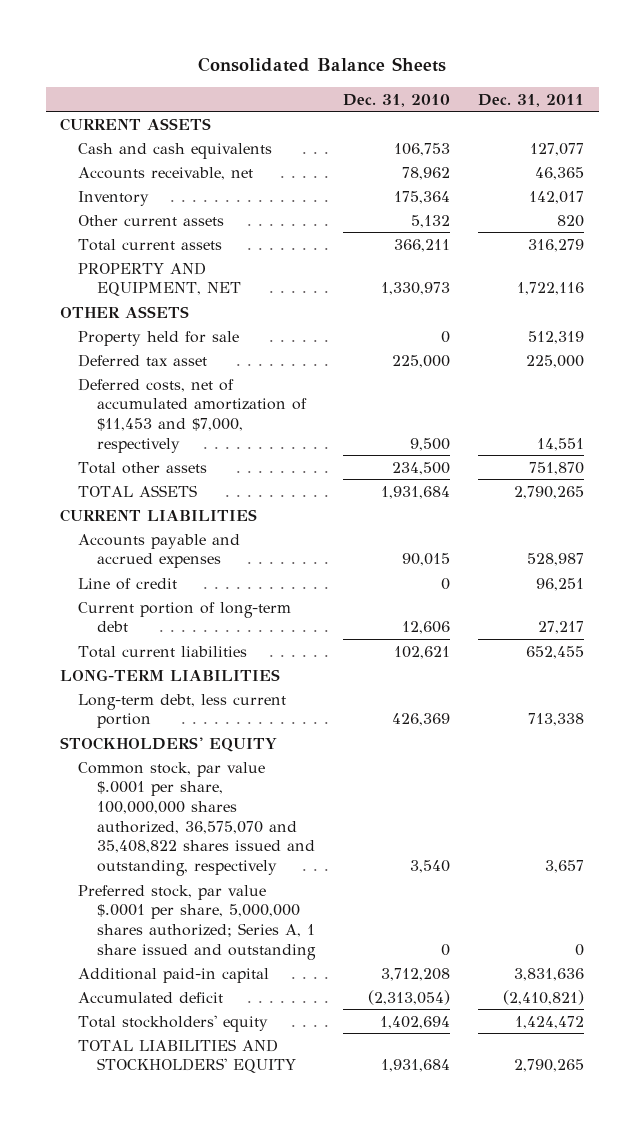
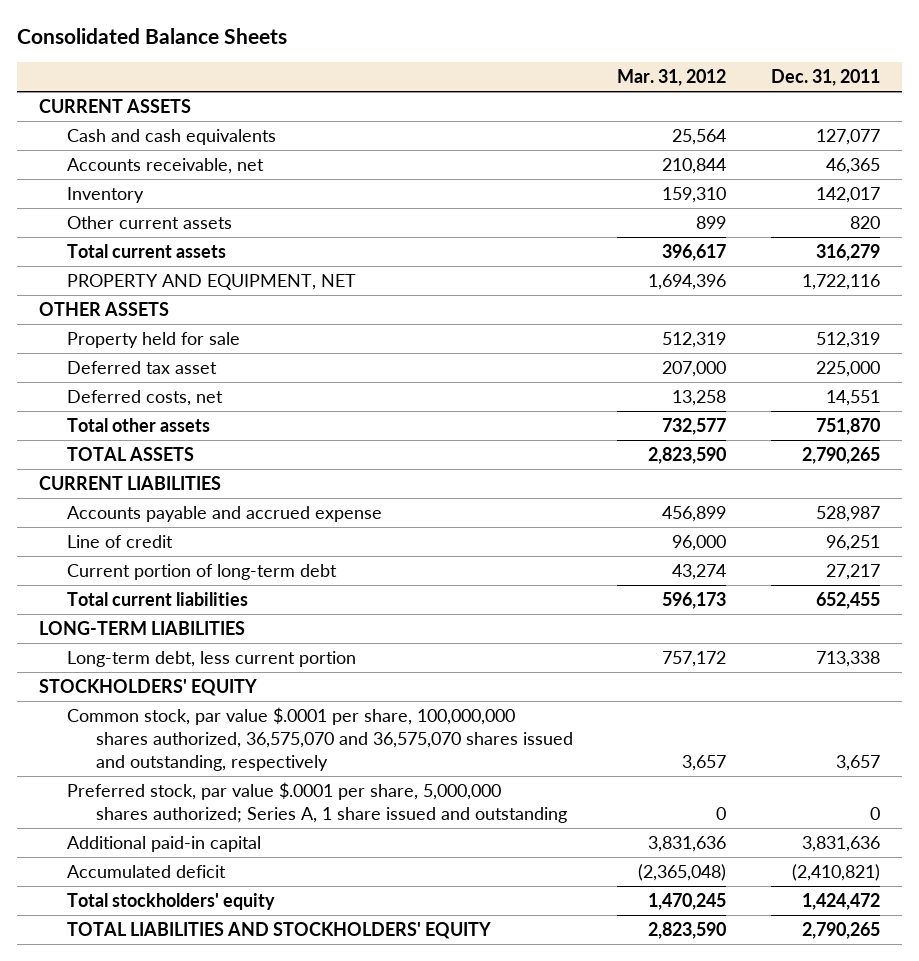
- | Dec. 31, 2010 | Dec. 31, 2011
+ | Mar. 31, 2012 | Dec. 31, 2011
- Deferred costs, net of accumulated amortization of $11,453 and $7,000, respectively | 9,500 | 14,551
+ Deferred costs, net | 13,258 | 14,551
- Accounts payable and accrued expenses | 90,015 | 528,987
+ Accounts payable and accrued expense | 456,899 | 528,987
- Common stock, par value $.0001 per share, 100,000,000 shares authorized, 36,575,070 and 35,408,822 shares issued and outstanding, respectively | 3,540 | 3,657
+ Common stock, par value $.0001 per share, 100,000,000 shares authorized, 36,575,070 and 36,575,070 shares issued and outstanding, respectively | 3,657 | 3,657

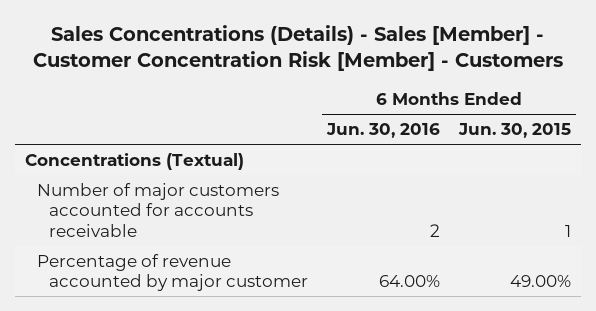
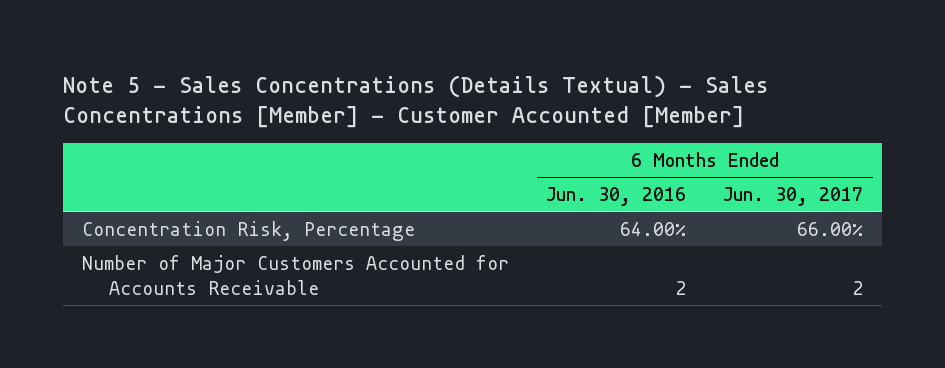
- Sales Concentrations (Details) - Sales [Member] - Customer Concentration Risk [Member] - Customers
+ Note 5 - Sales Concentrations (Details Textual) - Sales Concentrations [Member] - Customer Accounted [Member]
- | 6 Months Ended Jun. 30, 2016 | 6 Months Ended Jun. 30, 2015
+ | 6 Months Ended Jun. 30, 2016 | 6 Months Ended Jun. 30, 2017
- Concentrations (Textual)
- Number of major customers accounted for accounts receivable | 2 | 1
- Percentage of revenue accounted by major customer | 64.00% | 49.00%
+ Concentration Risk, Percentage | 64.00% | 66.00%
+ Number of Major Customers Accounted for Accounts Receivable | 2 | 2

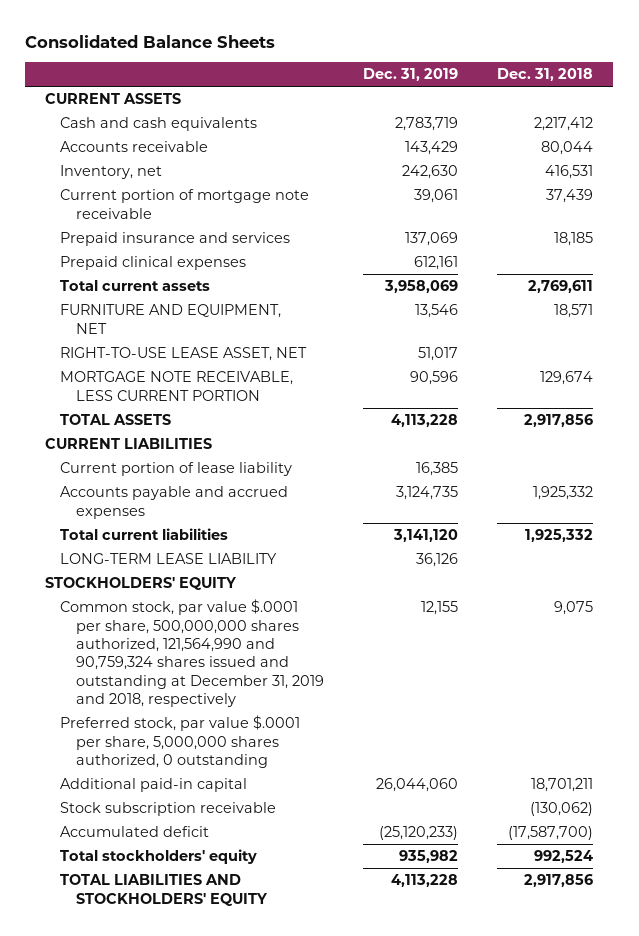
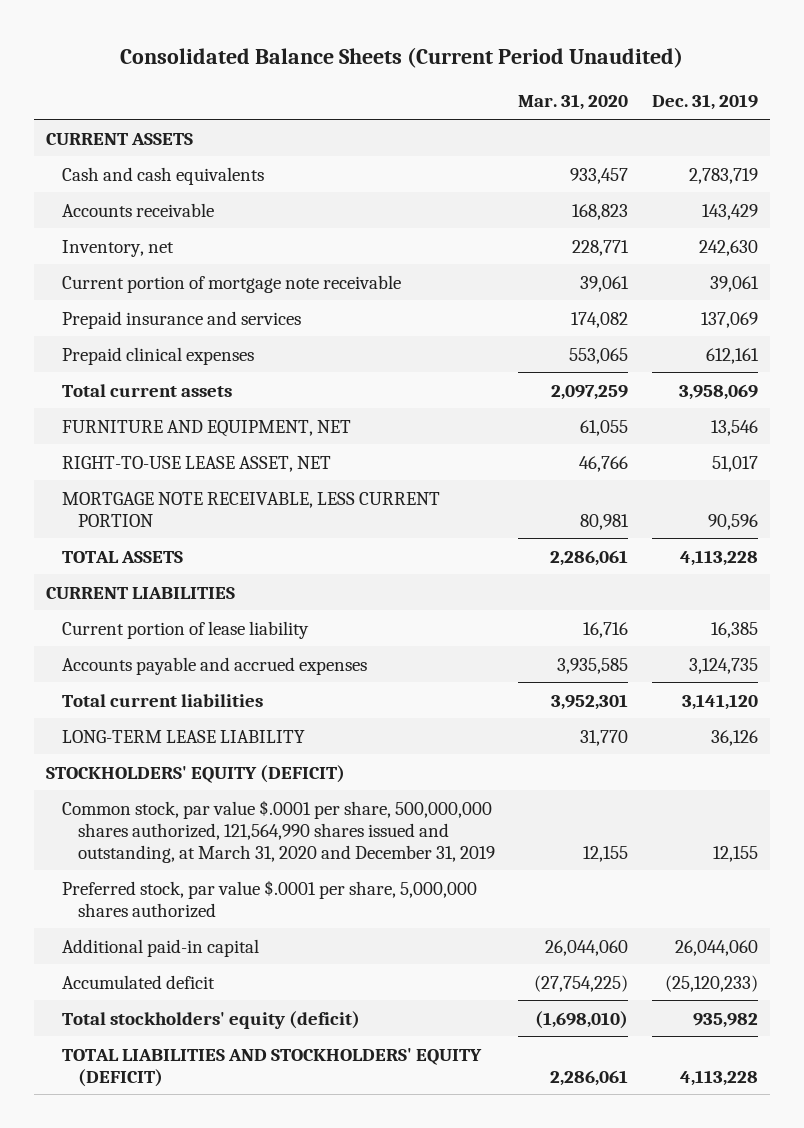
- Consolidated Balance Sheets
+ Consolidated Balance Sheets (Current Period Unaudited)
- | Dec. 31, 2019 | Dec. 31, 2018
+ | Mar. 31, 2020 | Dec. 31, 2019
- STOCKHOLDERS' EQUITY
- Common stock, par value $.0001 per share, 500,000,000 shares authorized, 121,564,990 and 90,759,324 shares issued and outstanding at December 31, 2019 and 2018, respectively | 12,155 | 9,075
- Preferred stock, par value $.0001 per share, 5,000,000 shares authorized, 0 outstanding
+ STOCKHOLDERS' EQUITY (DEFICIT)
+ Common stock, par value $.0001 per share, 500,000,000 shares authorized, 121,564,990 shares issued and outstanding, at March 31, 2020 and December 31, 2019 | 12,155 | 12,155
+ Preferred stock, par value $.0001 per share, 5,000,000 shares authorized
- Stock subscription receivable | | (130,062)
- Total stockholders' equity | 935,982 | 992,524
- TOTAL LIABILITIES AND STOCKHOLDERS' EQUITY | 4,113,228 | 2,917,856
+ Total stockholders' equity (deficit) | (1,698,010) | 935,982
+ TOTAL LIABILITIES AND STOCKHOLDERS' EQUITY (DEFICIT) | 2,286,061 | 4,113,228

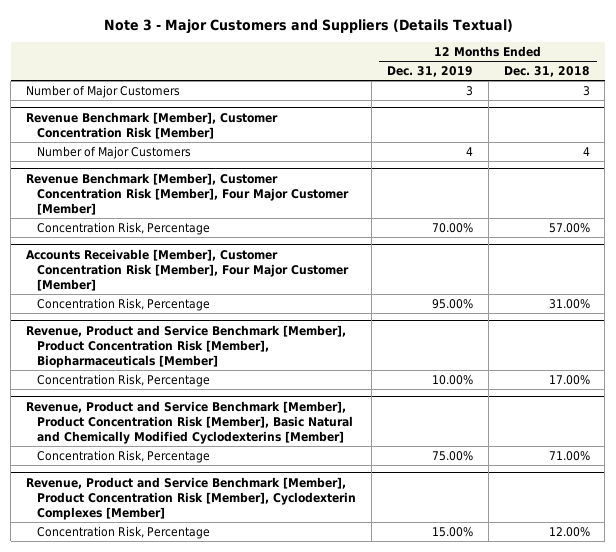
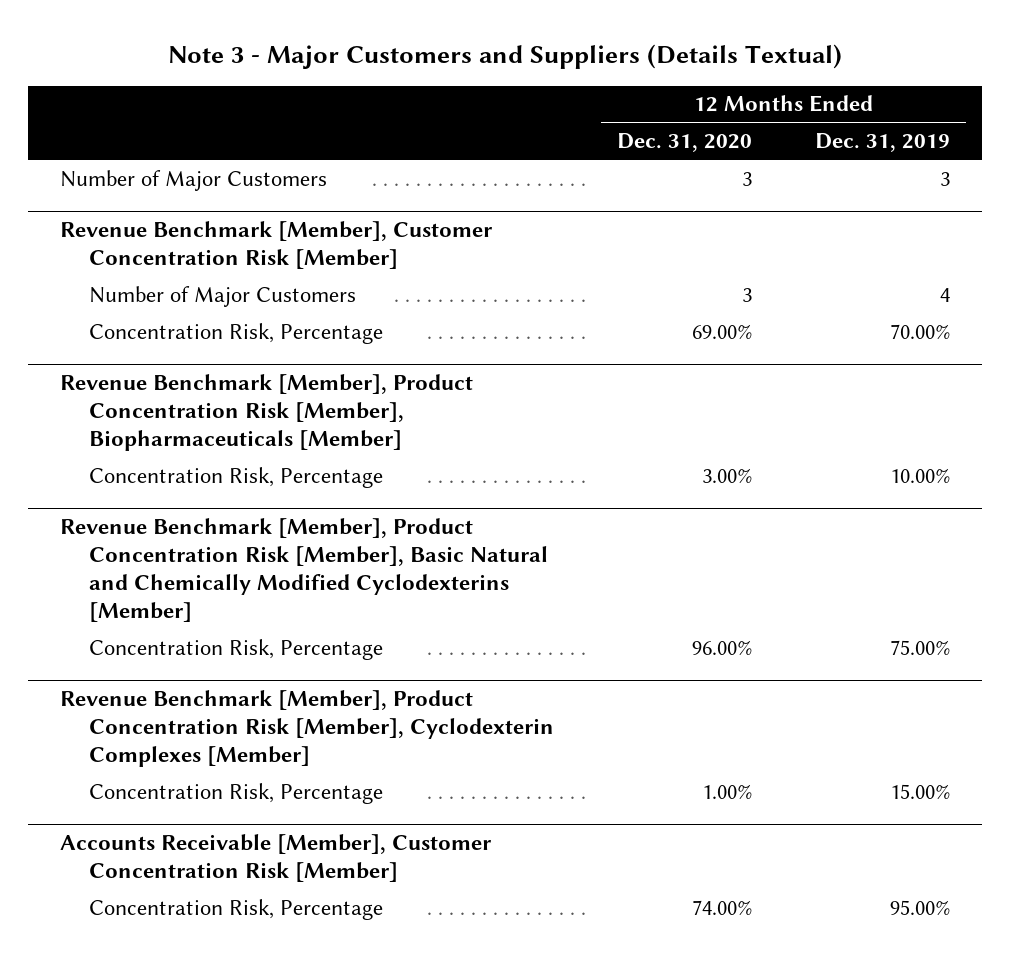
- | 12 Months Ended Dec. 31, 2019 | 12 Months Ended Dec. 31, 2018
+ | 12 Months Ended Dec. 31, 2020 | 12 Months Ended Dec. 31, 2019
- Revenue Benchmark [Member], Customer Concentration Risk [Member], Four Major Customer [Member]
- Accounts Receivable [Member], Customer Concentration Risk [Member], Four Major Customer [Member]
- Concentration Risk, Percentage | 95.00% | 31.00%
- Revenue, Product and Service Benchmark [Member], Product Concentration Risk [Member], Biopharmaceuticals [Member]
+ Revenue Benchmark [Member], Product Concentration Risk [Member], Biopharmaceuticals [Member]
- Revenue, Product and Service Benchmark [Member], Product Concentration Risk [Member], Basic Natural and Chemically Modified Cyclodexterins [Member]
+ Revenue Benchmark [Member], Product Concentration Risk [Member], Basic Natural and Chemically Modified Cyclodexterins [Member]
- Revenue, Product and Service Benchmark [Member], Product Concentration Risk [Member], Cyclodexterin Complexes [Member]
+ Revenue Benchmark [Member], Product Concentration Risk [Member], Cyclodexterin Complexes [Member]
+ Accounts Receivable [Member], Customer Concentration Risk [Member]
+ Concentration Risk, Percentage | 74.00% | 95.00%

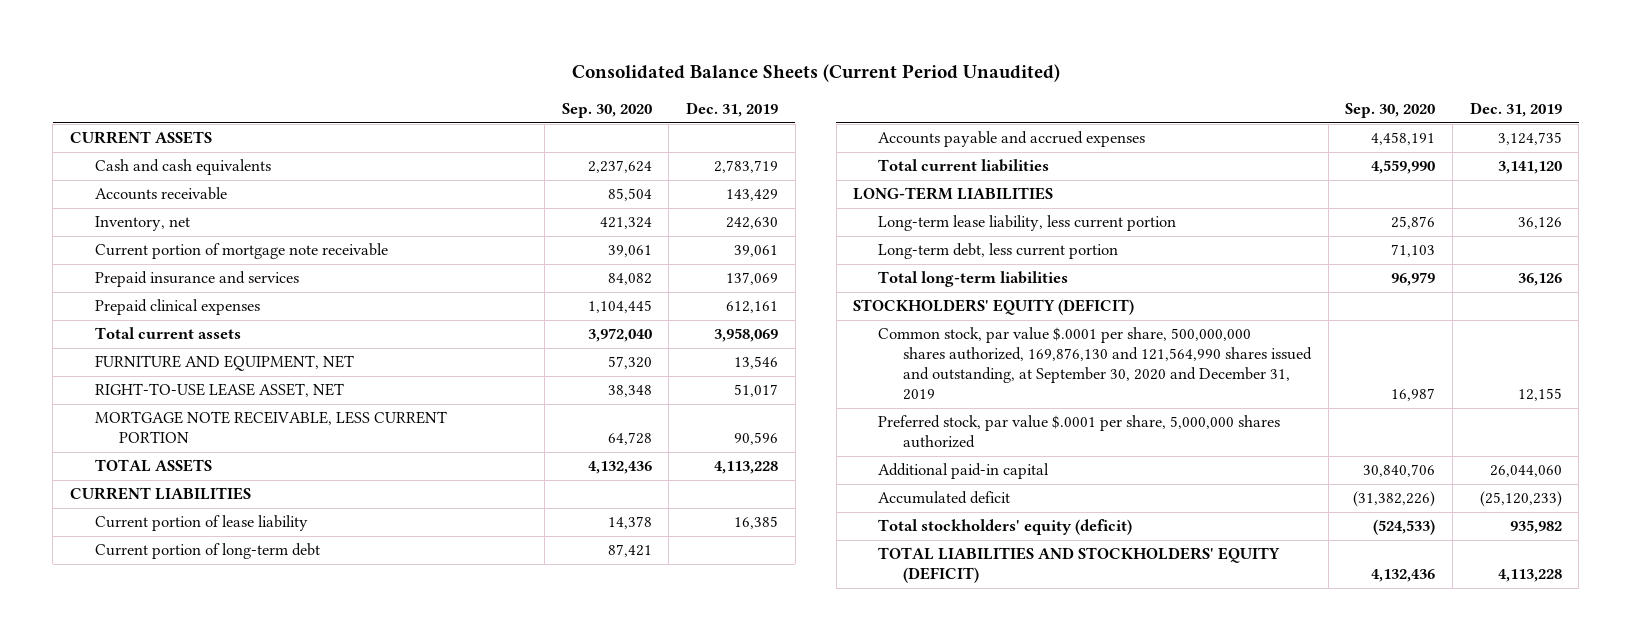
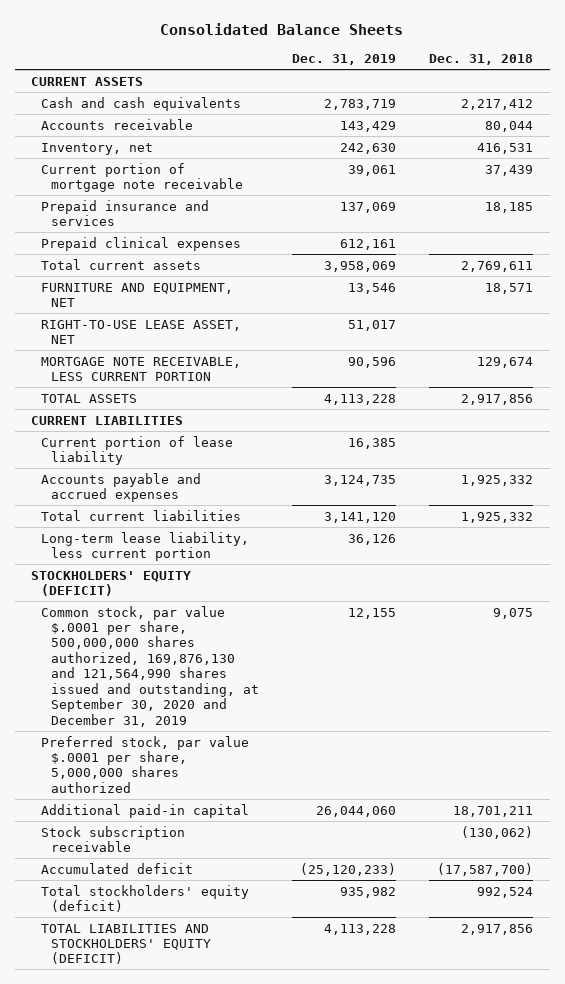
- Consolidated Balance Sheets (Current Period Unaudited)
+ Consolidated Balance Sheets
- | Sep. 30, 2020 | Dec. 31, 2019
+ | Dec. 31, 2019 | Dec. 31, 2018
- Current portion of long-term debt | 87,421 |
- LONG-TERM LIABILITIES
- Long-term debt, less current portion | 71,103 |
- Total long-term liabilities | 96,979 | 36,126
+ Stock subscription receivable | | (130,062)

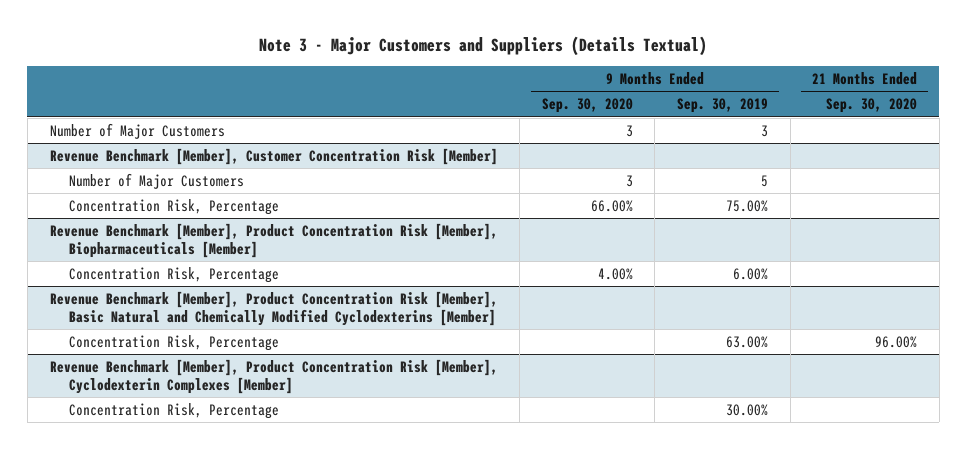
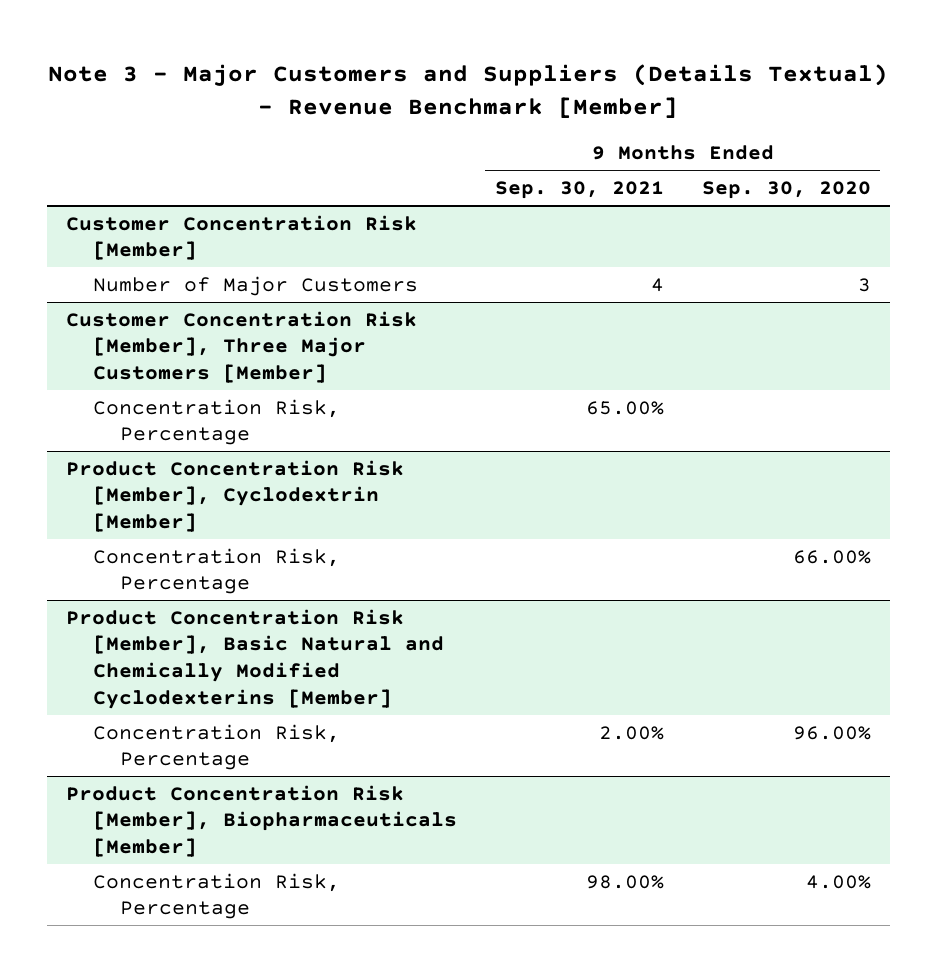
- Note 3 - Major Customers and Suppliers (Details Textual)
+ Note 3 - Major Customers and Suppliers (Details Textual) - Revenue Benchmark [Member]
- | 9 Months Ended Sep. 30, 2020 | 9 Months Ended Sep. 30, 2019 | 21 Months Ended Sep. 30, 2020
+ | 9 Months Ended Sep. 30, 2021 | 9 Months Ended Sep. 30, 2020
- Number of Major Customers | 3 | 3 |
- Revenue Benchmark [Member], Customer Concentration Risk [Member]
+ Customer Concentration Risk [Member]
+ Customer Concentration Risk [Member], Three Major Customers [Member]
+ Concentration Risk, Percentage | 65.00% |
+ Product Concentration Risk [Member], Cyclodextrin [Member]
- Revenue Benchmark [Member], Product Concentration Risk [Member], Biopharmaceuticals [Member]
+ Product Concentration Risk [Member], Basic Natural and Chemically Modified Cyclodexterins [Member]
+ Concentration Risk, Percentage | 2.00% | 96.00%
+ Product Concentration Risk [Member], Biopharmaceuticals [Member]
- Revenue Benchmark [Member], Product Concentration Risk [Member], Basic Natural and Chemically Modified Cyclodexterins [Member]
- Concentration Risk, Percentage | | 63.00% | 96.00%
- Revenue Benchmark [Member], Product Concentration Risk [Member], Cyclodexterin Complexes [Member]
- Concentration Risk, Percentage | | 30.00% |

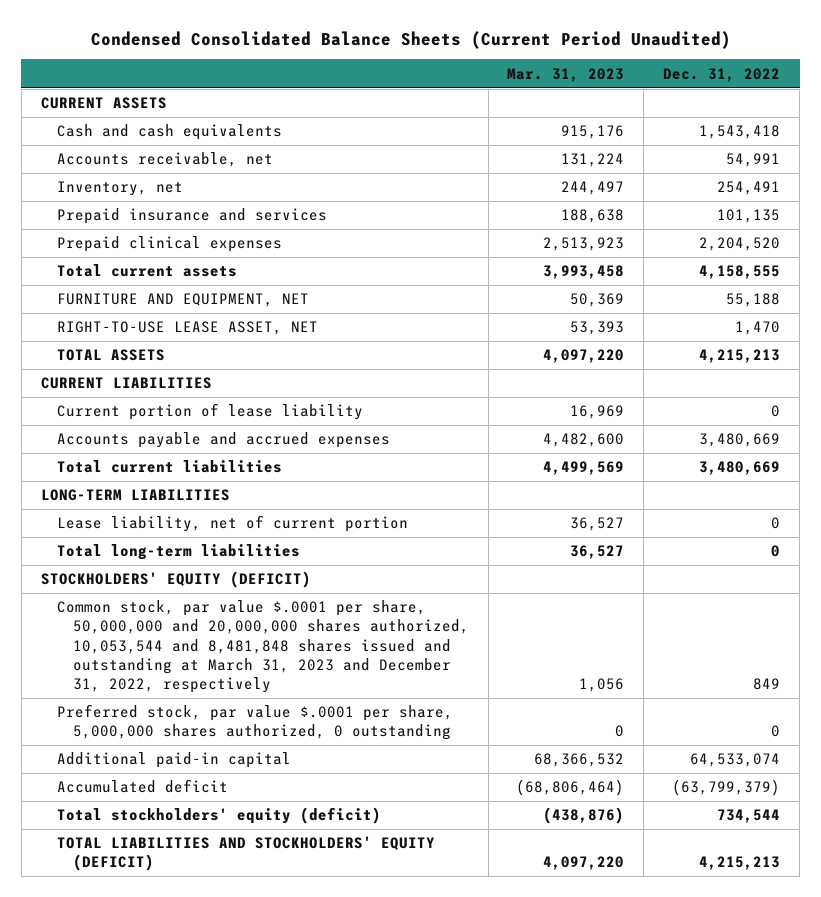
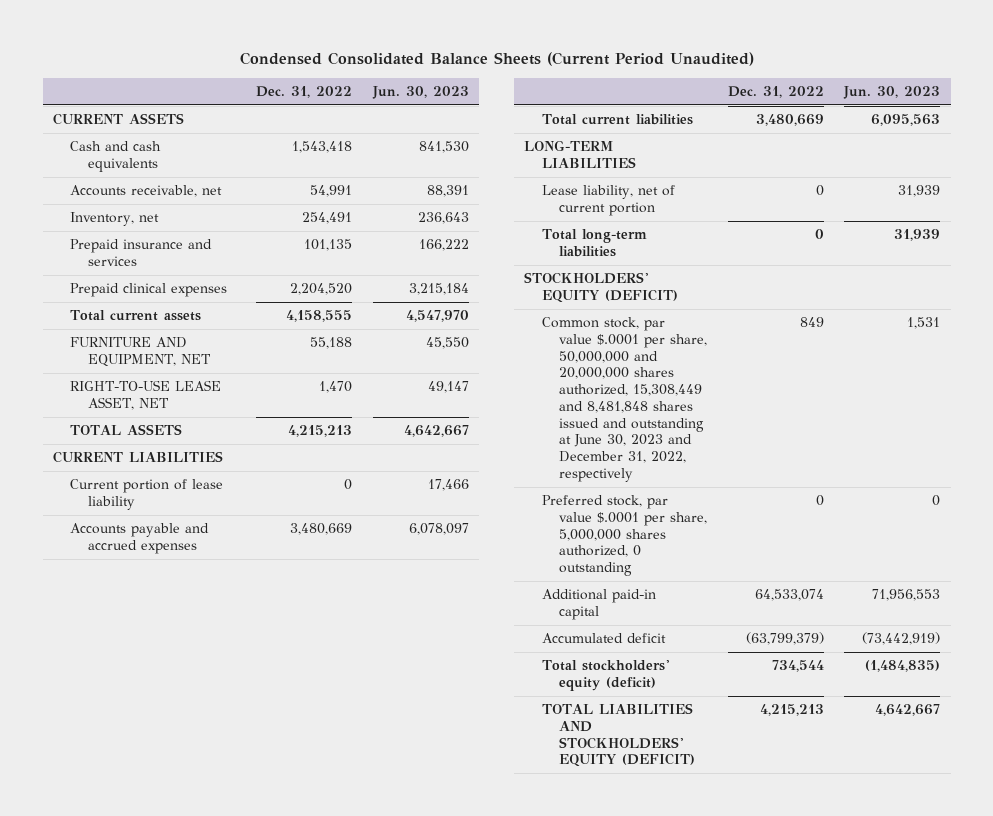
- | Mar. 31, 2023 | Dec. 31, 2022
+ | Dec. 31, 2022 | Jun. 30, 2023
- Common stock, par value $.0001 per share, 50,000,000 and 20,000,000 shares authorized, 10,053,544 and 8,481,848 shares issued and outstanding at March 31, 2023 and December 31, 2022, respectively | 1,056 | 849
+ Common stock, par value $.0001 per share, 50,000,000 and 20,000,000 shares authorized, 15,308,449 and 8,481,848 shares issued and outstanding at June 30, 2023 and December 31, 2022, respectively | 849 | 1,531

